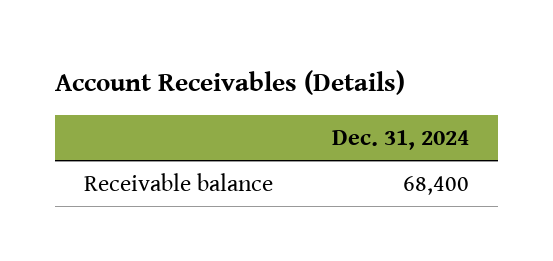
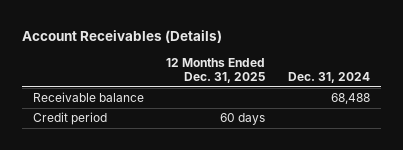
- | Dec. 31, 2024
+ | 12 Months Ended Dec. 31, 2025 | Dec. 31, 2024
- Receivable balance | 68,400
+ Receivable balance | | 68,488
+ Credit period | 60 days |

